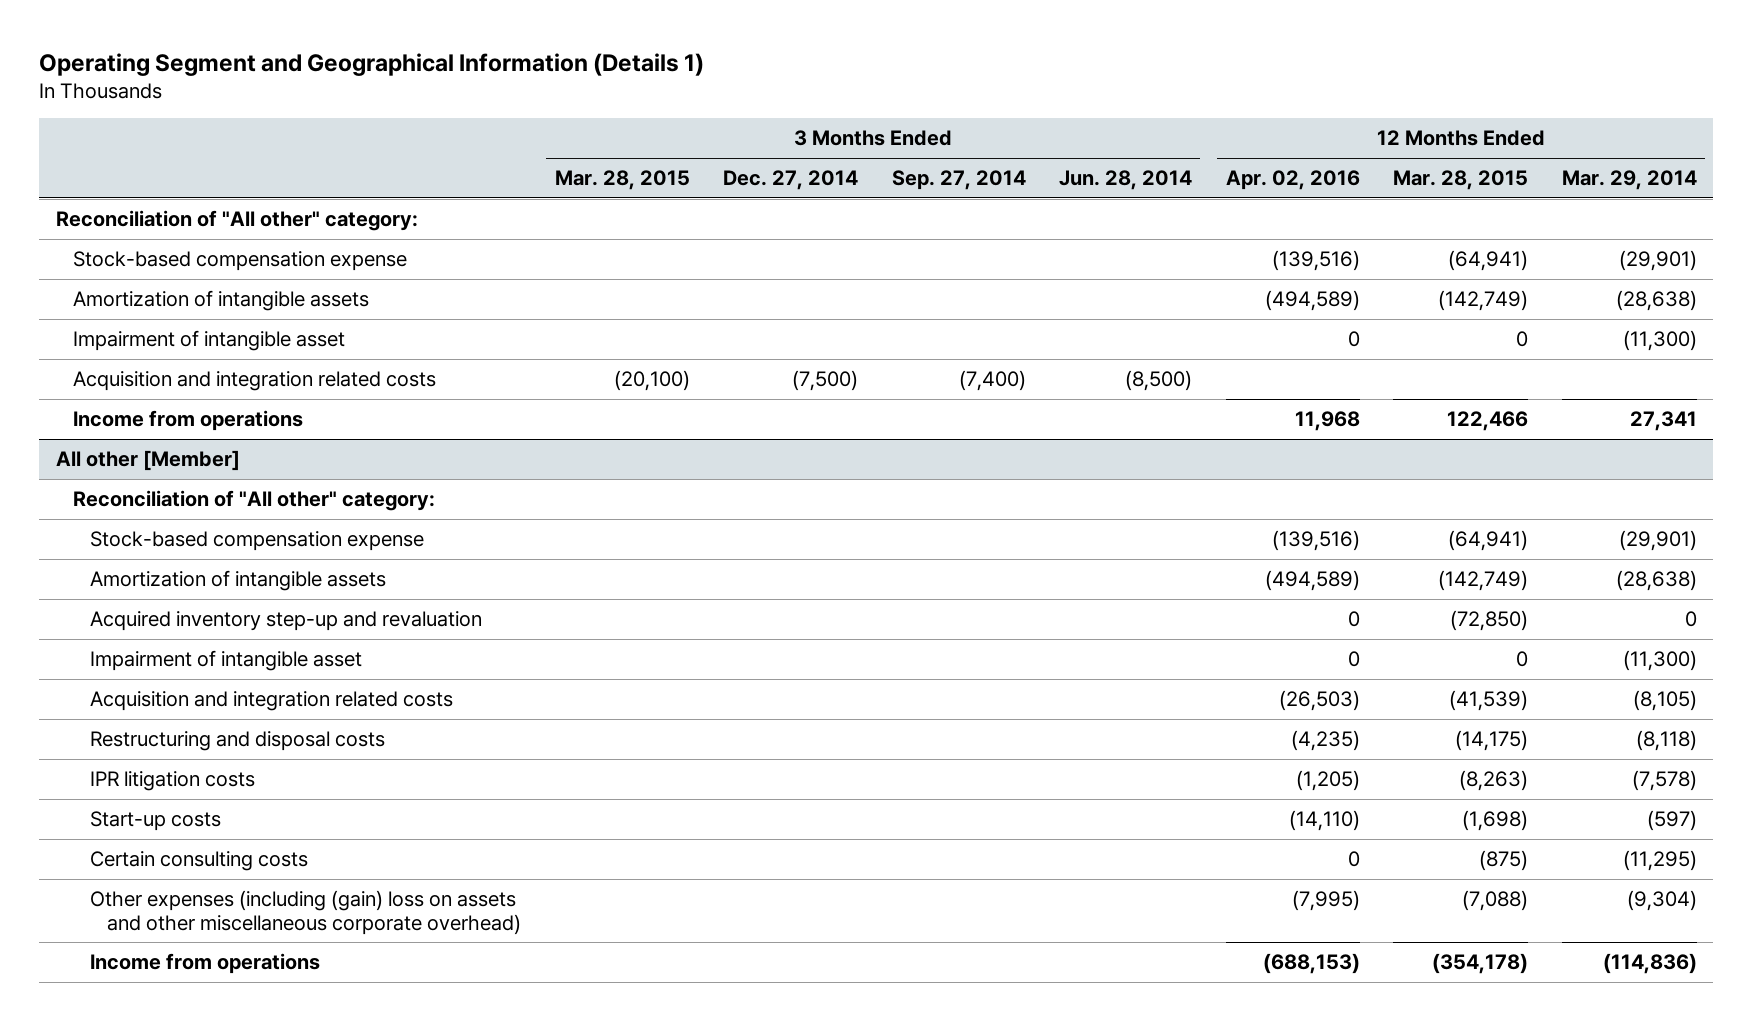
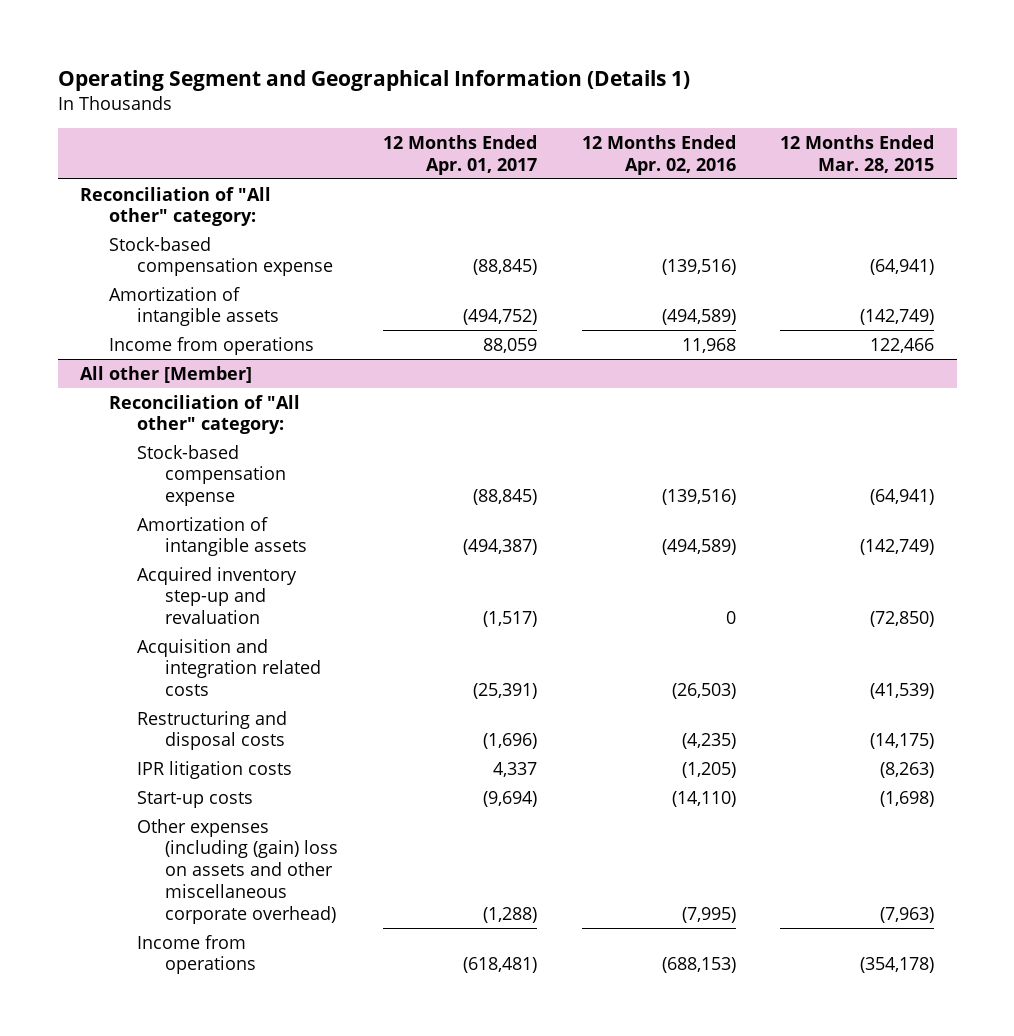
- | 3 Months Ended Mar. 28, 2015 | 3 Months Ended Dec. 27, 2014 | 3 Months Ended Sep. 27, 2014 | 3 Months Ended Jun. 28, 2014 | 12 Months Ended Apr. 02, 2016 | 12 Months Ended Mar. 28, 2015 | 12 Months Ended Mar. 29, 2014
+ | 12 Months Ended Apr. 01, 2017 | 12 Months Ended Apr. 02, 2016 | 12 Months Ended Mar. 28, 2015
- Impairment of intangible asset | | | | | 0 | 0 | (11,300)
- Acquisition and integration related costs | (20,100) | (7,500) | (7,400) | (8,500) | | |
@ All other [Member]
- Impairment of intangible asset | | | | | 0 | 0 | (11,300)
- Certain consulting costs | | | | | 0 | (875) | (11,295)
- Other expenses (including (gain) loss on assets and other miscellaneous corporate overhead) | | | | | (7,995) | (7,088) | (9,304)
+ Other expenses (including (gain) loss on assets and other miscellaneous corporate overhead) | (1,288) | (7,995) | (7,963)

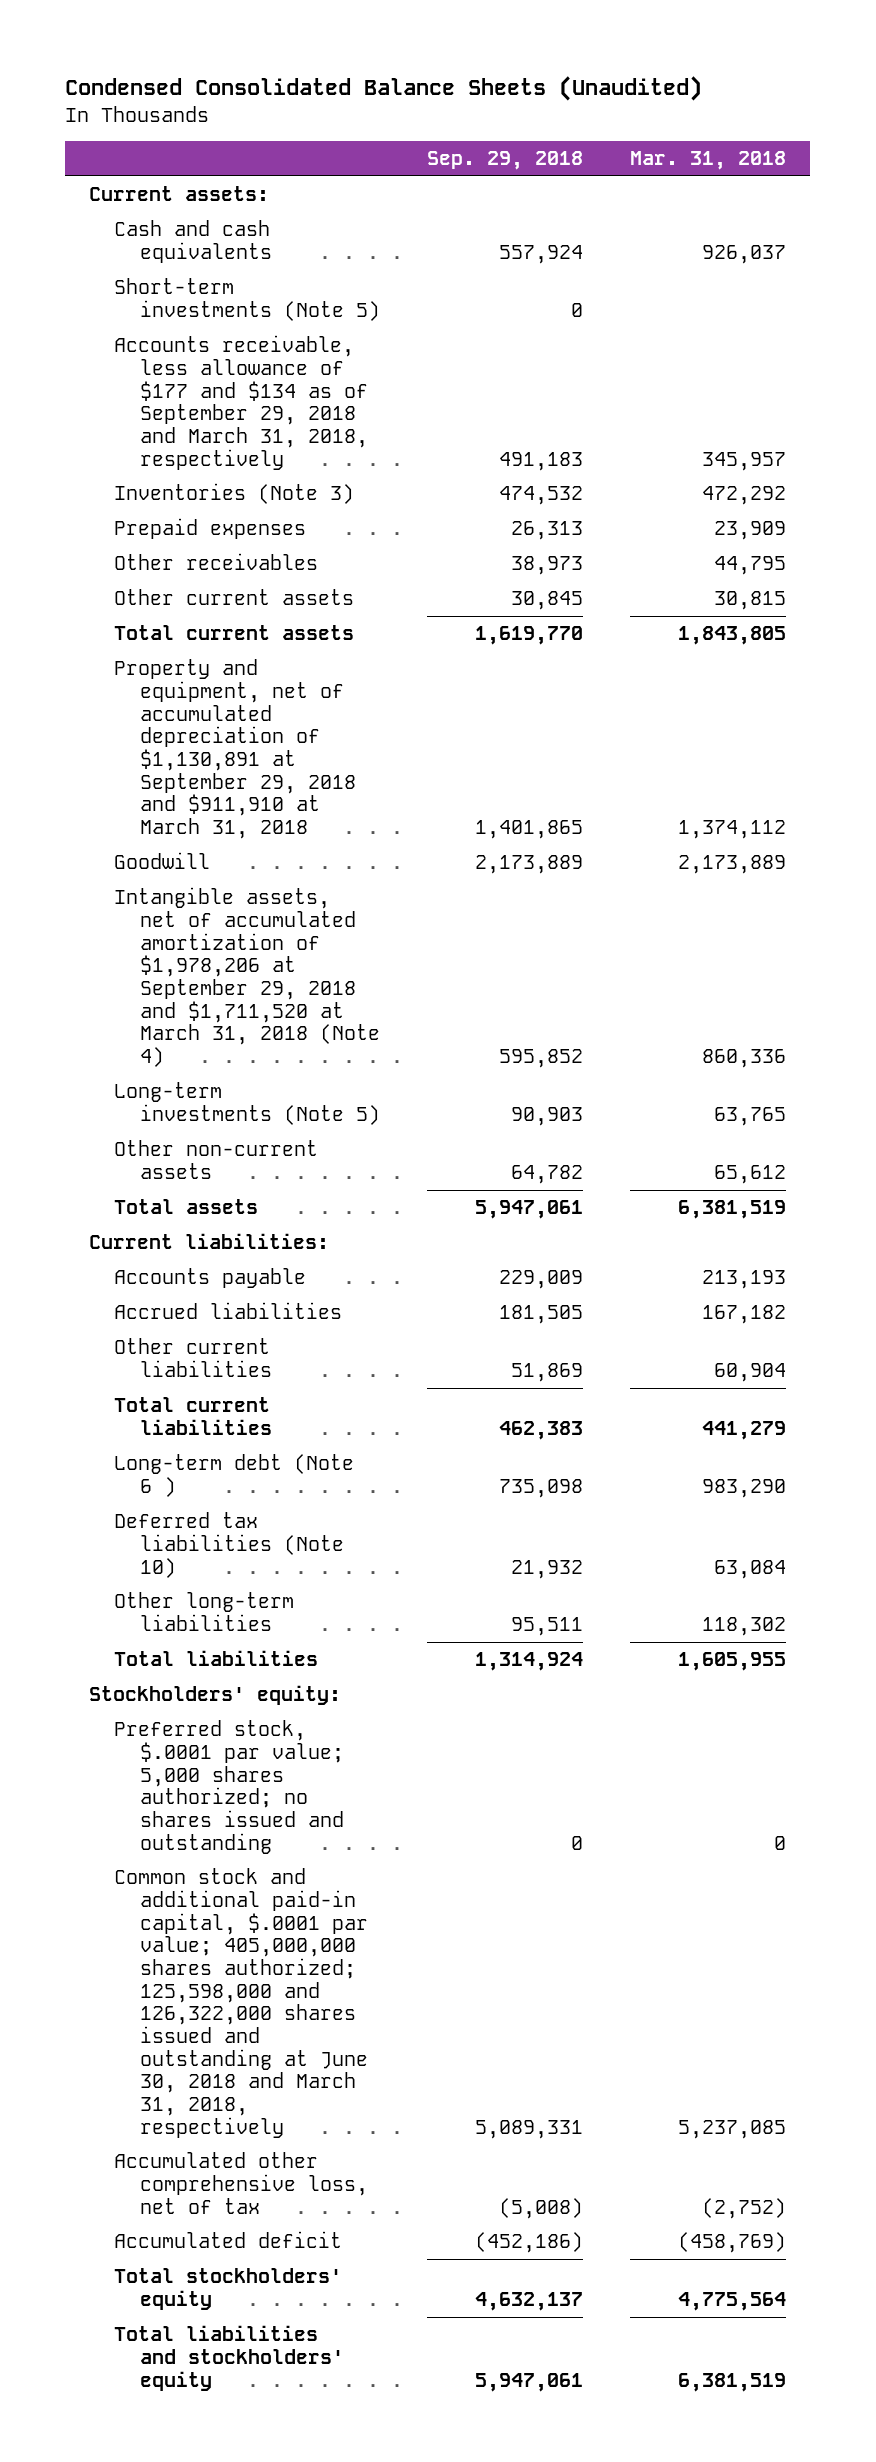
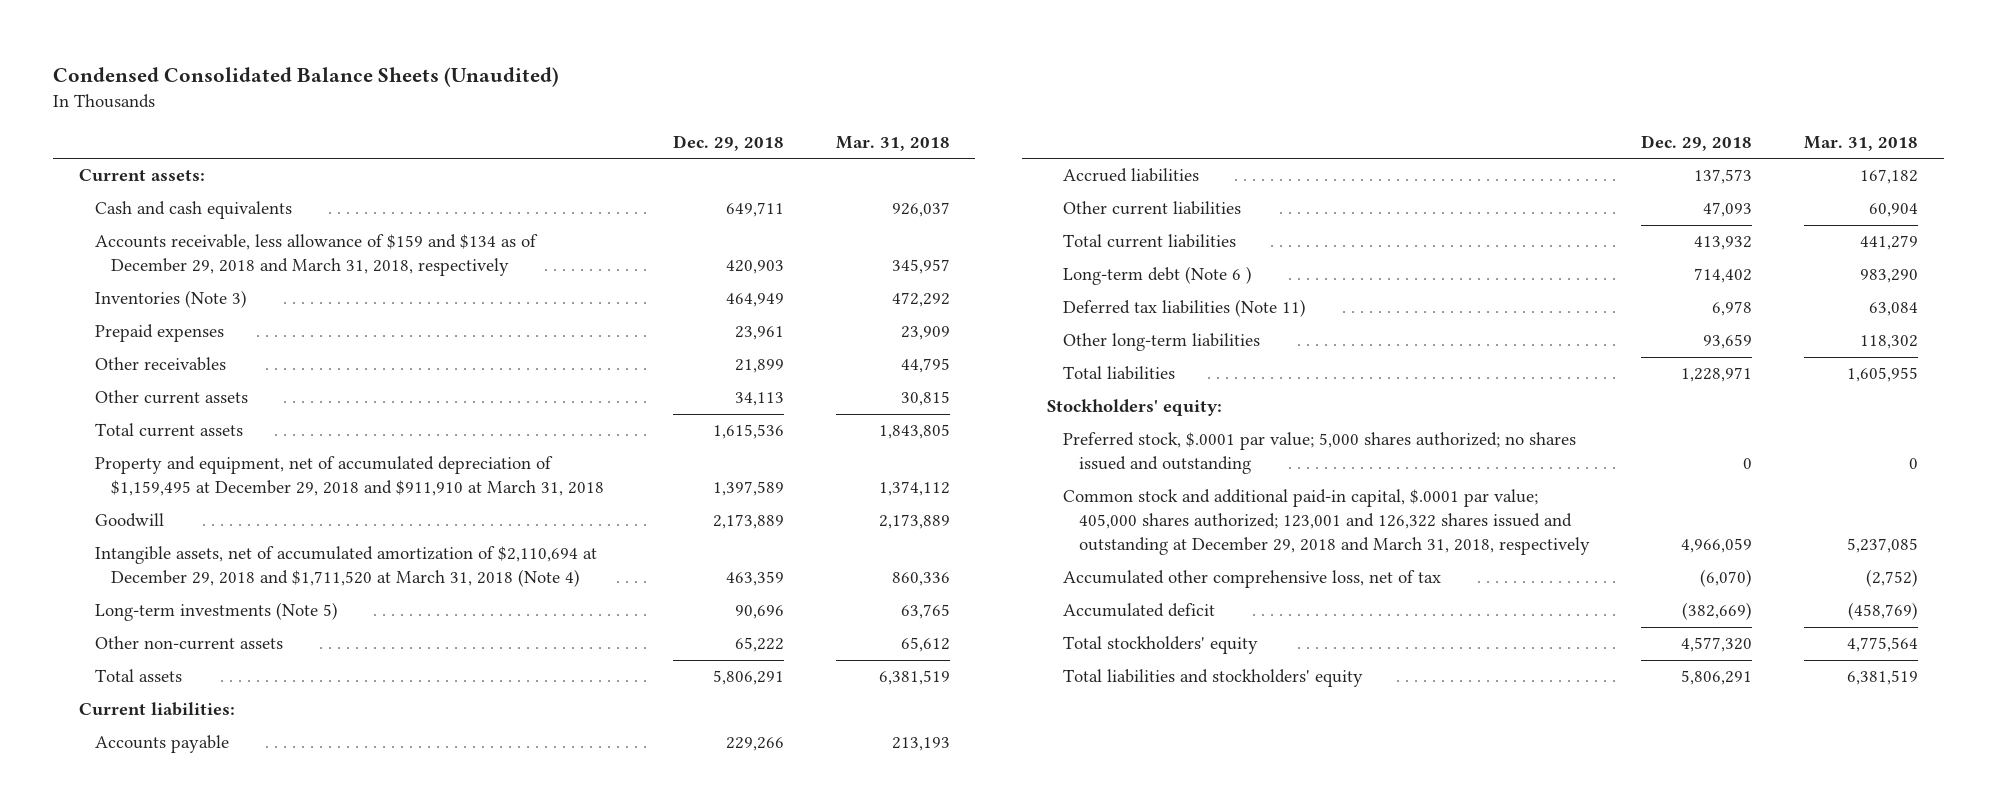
- | Sep. 29, 2018 | Mar. 31, 2018
+ | Dec. 29, 2018 | Mar. 31, 2018
- Short-term investments (Note 5) | 0 |
- Accounts receivable, less allowance of $177 and $134 as of September 29, 2018 and March 31, 2018, respectively | 491,183 | 345,957
+ Accounts receivable, less allowance of $159 and $134 as of December 29, 2018 and March 31, 2018, respectively | 420,903 | 345,957
- Property and equipment, net of accumulated depreciation of $1,130,891 at September 29, 2018 and $911,910 at March 31, 2018 | 1,401,865 | 1,374,112
+ Property and equipment, net of accumulated depreciation of $1,159,495 at December 29, 2018 and $911,910 at March 31, 2018 | 1,397,589 | 1,374,112
- Intangible assets, net of accumulated amortization of $1,978,206 at September 29, 2018 and $1,711,520 at March 31, 2018 (Note 4) | 595,852 | 860,336
+ Intangible assets, net of accumulated amortization of $2,110,694 at December 29, 2018 and $1,711,520 at March 31, 2018 (Note 4) | 463,359 | 860,336
- Deferred tax liabilities (Note 10) | 21,932 | 63,084
+ Deferred tax liabilities (Note 11) | 6,978 | 63,084
- Common stock and additional paid-in capital, $.0001 par value; 405,000,000 shares authorized; 125,598,000 and 126,322,000 shares issued and outstanding at June 30, 2018 and March 31, 2018, respectively | 5,089,331 | 5,237,085
+ Common stock and additional paid-in capital, $.0001 par value; 405,000 shares authorized; 123,001 and 126,322 shares issued and outstanding at December 29, 2018 and March 31, 2018, respectively | 4,966,059 | 5,237,085

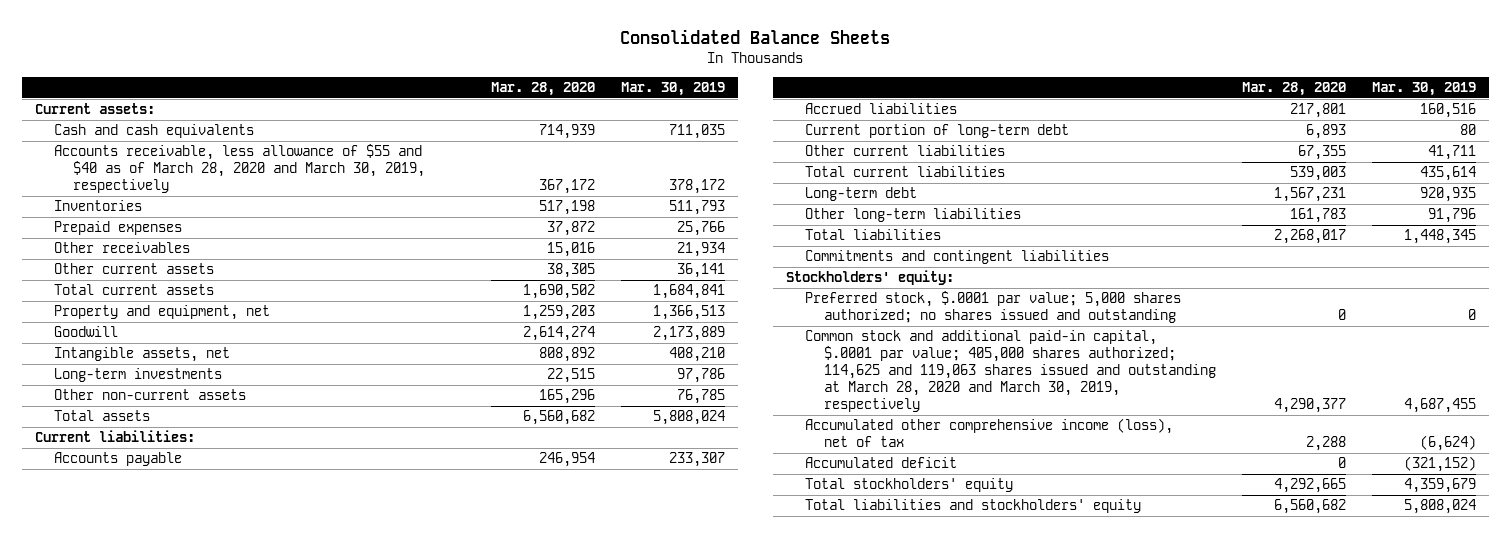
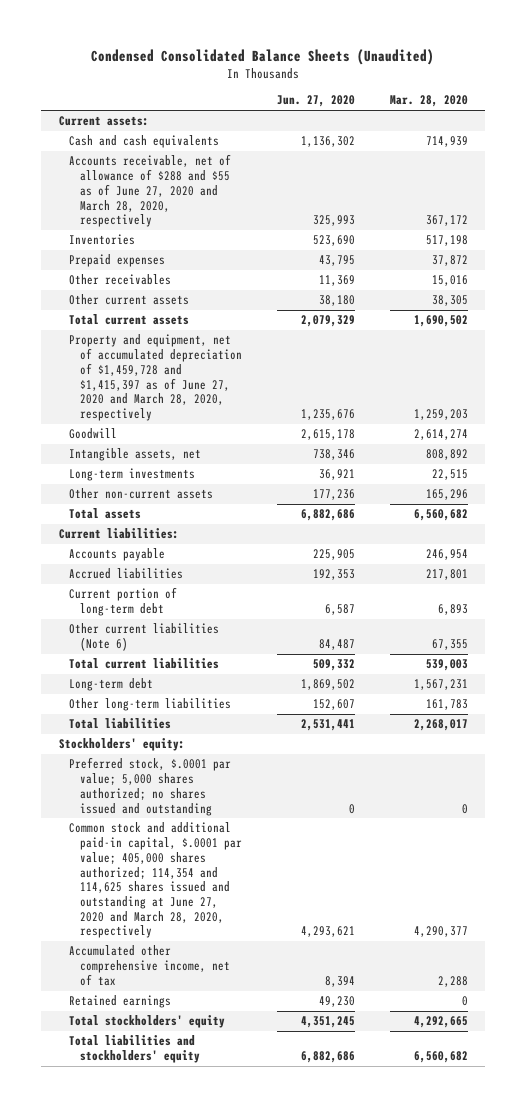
- Consolidated Balance Sheets
+ Condensed Consolidated Balance Sheets (Unaudited)
- | Mar. 28, 2020 | Mar. 30, 2019
+ | Jun. 27, 2020 | Mar. 28, 2020
- Accounts receivable, less allowance of $55 and $40 as of March 28, 2020 and March 30, 2019, respectively | 367,172 | 378,172
+ Accounts receivable, net of allowance of $288 and $55 as of June 27, 2020 and March 28, 2020, respectively | 325,993 | 367,172
- Property and equipment, net | 1,259,203 | 1,366,513
+ Property and equipment, net of accumulated depreciation of $1,459,728 and $1,415,397 as of June 27, 2020 and March 28, 2020, respectively | 1,235,676 | 1,259,203
- Other current liabilities | 67,355 | 41,711
+ Other current liabilities (Note 6) | 84,487 | 67,355
- Commitments and contingent liabilities
- Common stock and additional paid-in capital, $.0001 par value; 405,000 shares authorized; 114,625 and 119,063 shares issued and outstanding at March 28, 2020 and March 30, 2019, respectively | 4,290,377 | 4,687,455
- Accumulated other comprehensive income (loss), net of tax | 2,288 | (6,624)
- Accumulated deficit | 0 | (321,152)
+ Common stock and additional paid-in capital, $.0001 par value; 405,000 shares authorized; 114,354 and 114,625 shares issued and outstanding at June 27, 2020 and March 28, 2020, respectively | 4,293,621 | 4,290,377
+ Accumulated other comprehensive income, net of tax | 8,394 | 2,288
+ Retained earnings | 49,230 | 0

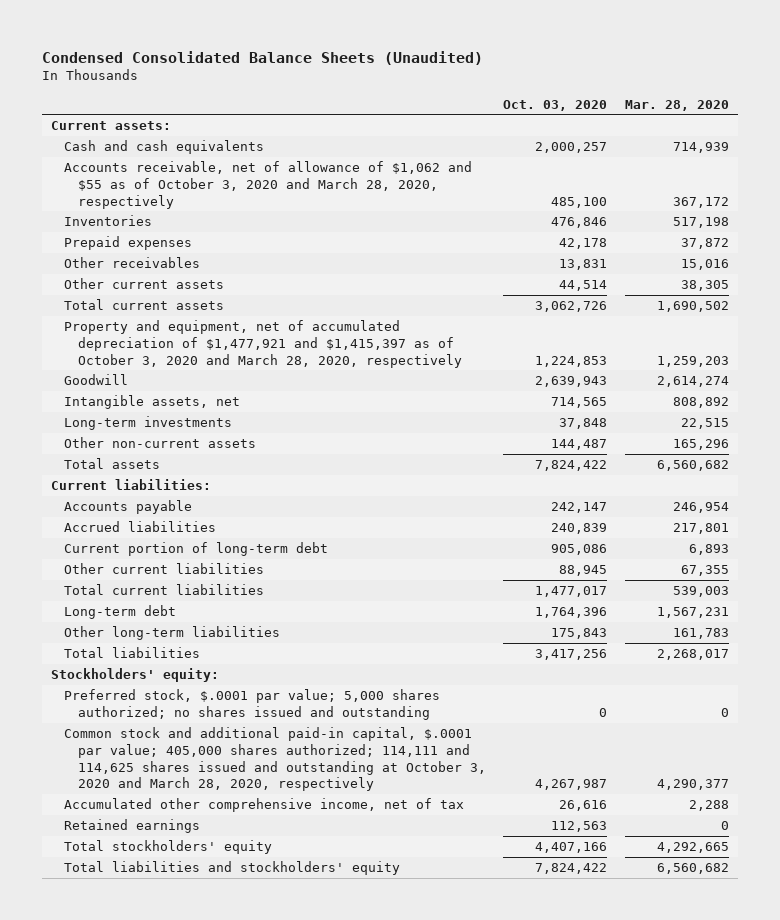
- | Jun. 27, 2020 | Mar. 28, 2020
+ | Oct. 03, 2020 | Mar. 28, 2020
- Accounts receivable, net of allowance of $288 and $55 as of June 27, 2020 and March 28, 2020, respectively | 325,993 | 367,172
+ Accounts receivable, net of allowance of $1,062 and $55 as of October 3, 2020 and March 28, 2020, respectively | 485,100 | 367,172
- Property and equipment, net of accumulated depreciation of $1,459,728 and $1,415,397 as of June 27, 2020 and March 28, 2020, respectively | 1,235,676 | 1,259,203
+ Property and equipment, net of accumulated depreciation of $1,477,921 and $1,415,397 as of October 3, 2020 and March 28, 2020, respectively | 1,224,853 | 1,259,203
- Other current liabilities (Note 6) | 84,487 | 67,355
+ Other current liabilities | 88,945 | 67,355
- Common stock and additional paid-in capital, $.0001 par value; 405,000 shares authorized; 114,354 and 114,625 shares issued and outstanding at June 27, 2020 and March 28, 2020, respectively | 4,293,621 | 4,290,377
+ Common stock and additional paid-in capital, $.0001 par value; 405,000 shares authorized; 114,111 and 114,625 shares issued and outstanding at October 3, 2020 and March 28, 2020, respectively | 4,267,987 | 4,290,377

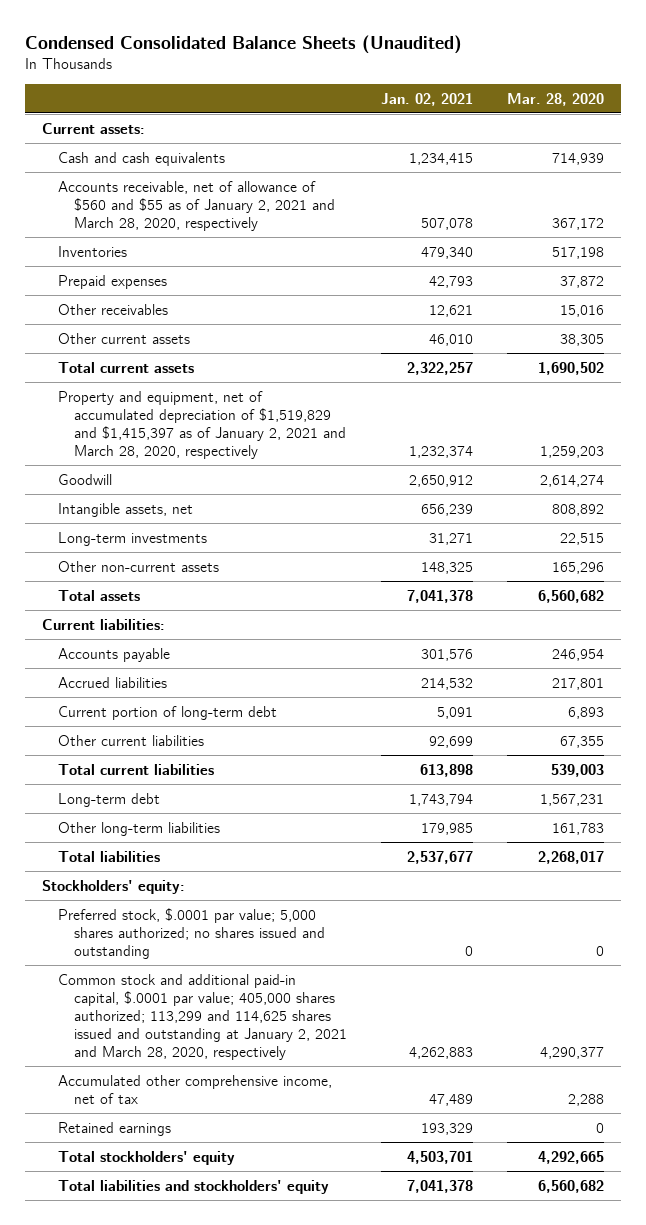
- | Oct. 03, 2020 | Mar. 28, 2020
+ | Jan. 02, 2021 | Mar. 28, 2020
- Accounts receivable, net of allowance of $1,062 and $55 as of October 3, 2020 and March 28, 2020, respectively | 485,100 | 367,172
+ Accounts receivable, net of allowance of $560 and $55 as of January 2, 2021 and March 28, 2020, respectively | 507,078 | 367,172
- Property and equipment, net of accumulated depreciation of $1,477,921 and $1,415,397 as of October 3, 2020 and March 28, 2020, respectively | 1,224,853 | 1,259,203
+ Property and equipment, net of accumulated depreciation of $1,519,829 and $1,415,397 as of January 2, 2021 and March 28, 2020, respectively | 1,232,374 | 1,259,203
- Common stock and additional paid-in capital, $.0001 par value; 405,000 shares authorized; 114,111 and 114,625 shares issued and outstanding at October 3, 2020 and March 28, 2020, respectively | 4,267,987 | 4,290,377
+ Common stock and additional paid-in capital, $.0001 par value; 405,000 shares authorized; 113,299 and 114,625 shares issued and outstanding at January 2, 2021 and March 28, 2020, respectively | 4,262,883 | 4,290,377

